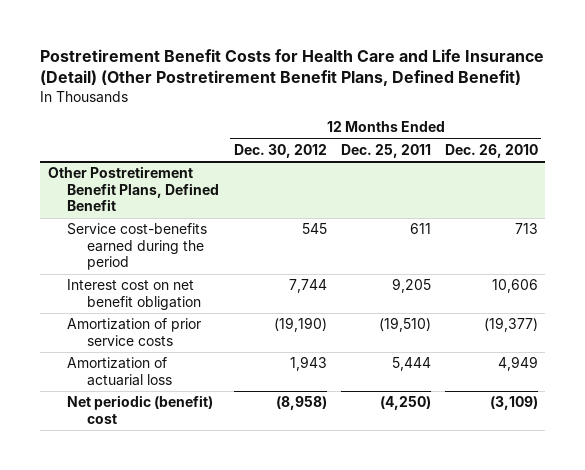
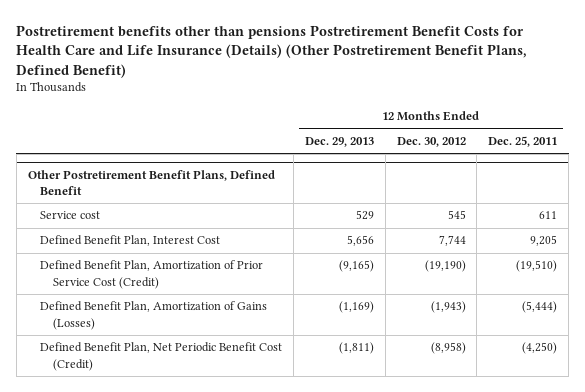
- Postretirement Benefit Costs for Health Care and Life Insurance (Detail) (Other Postretirement Benefit Plans, Defined Benefit)
+ Postretirement benefits other than pensions Postretirement Benefit Costs for Health Care and Life Insurance (Details) (Other Postretirement Benefit Plans, Defined Benefit)
- | 12 Months Ended Dec. 30, 2012 | 12 Months Ended Dec. 25, 2011 | 12 Months Ended Dec. 26, 2010
+ | 12 Months Ended Dec. 29, 2013 | 12 Months Ended Dec. 30, 2012 | 12 Months Ended Dec. 25, 2011
@ Other Postretirement Benefit Plans, Defined Benefit
- Service cost-benefits earned during the period | 545 | 611 | 713
- Interest cost on net benefit obligation | 7,744 | 9,205 | 10,606
- Amortization of prior service costs | (19,190) | (19,510) | (19,377)
- Amortization of actuarial loss | 1,943 | 5,444 | 4,949
- Net periodic (benefit) cost | (8,958) | (4,250) | (3,109)
+ Service cost | 529 | 545 | 611
+ Defined Benefit Plan, Interest Cost | 5,656 | 7,744 | 9,205
+ Defined Benefit Plan, Amortization of Prior Service Cost (Credit) | (9,165) | (19,190) | (19,510)
+ Defined Benefit Plan, Amortization of Gains (Losses) | (1,169) | (1,943) | (5,444)
+ Defined Benefit Plan, Net Periodic Benefit Cost (Credit) | (1,811) | (8,958) | (4,250)

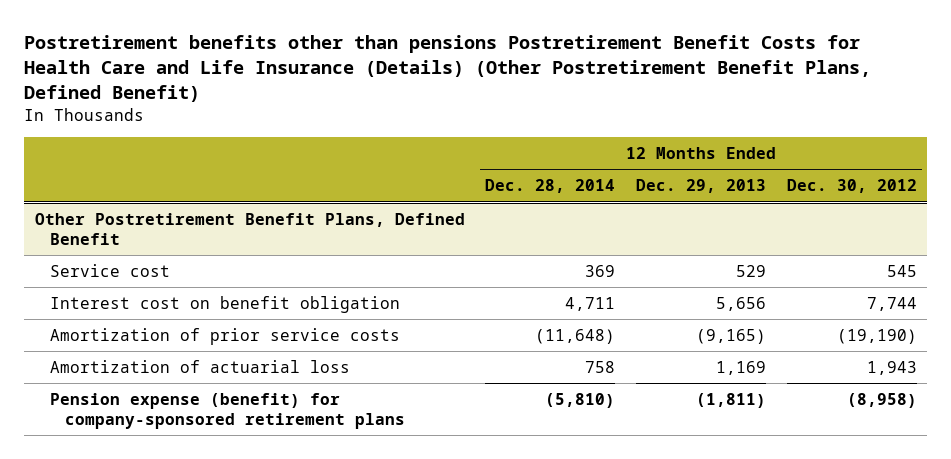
- | 12 Months Ended Dec. 29, 2013 | 12 Months Ended Dec. 30, 2012 | 12 Months Ended Dec. 25, 2011
+ | 12 Months Ended Dec. 28, 2014 | 12 Months Ended Dec. 29, 2013 | 12 Months Ended Dec. 30, 2012
@ Other Postretirement Benefit Plans, Defined Benefit
- Defined Benefit Plan, Interest Cost | 5,656 | 7,744 | 9,205
- Defined Benefit Plan, Amortization of Prior Service Cost (Credit) | (9,165) | (19,190) | (19,510)
- Defined Benefit Plan, Amortization of Gains (Losses) | (1,169) | (1,943) | (5,444)
- Defined Benefit Plan, Net Periodic Benefit Cost (Credit) | (1,811) | (8,958) | (4,250)
+ Interest cost on benefit obligation | 4,711 | 5,656 | 7,744
+ Amortization of prior service costs | (11,648) | (9,165) | (19,190)
+ Amortization of actuarial loss | 758 | 1,169 | 1,943
+ Pension expense (benefit) for company-sponsored retirement plans | (5,810) | (1,811) | (8,958)

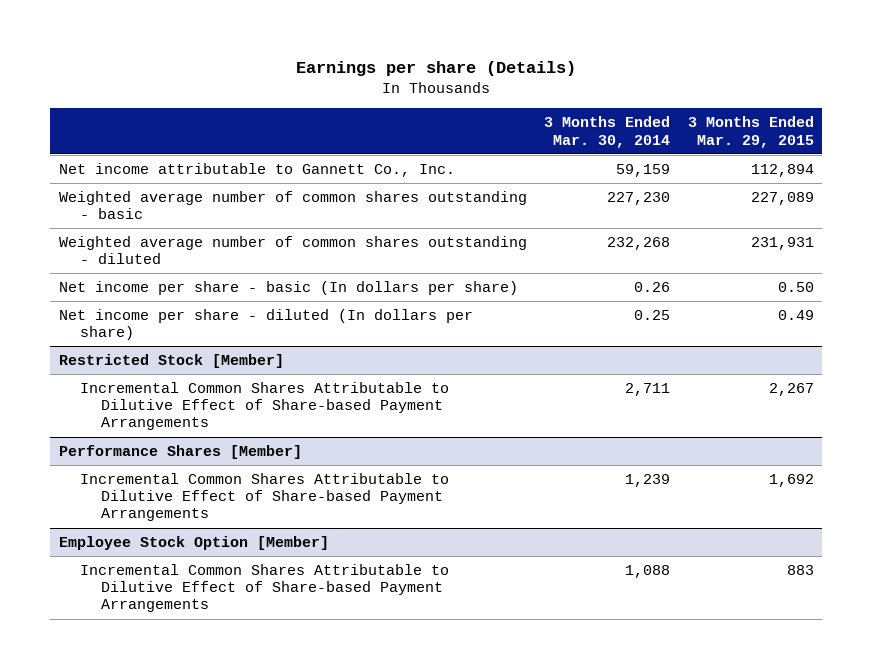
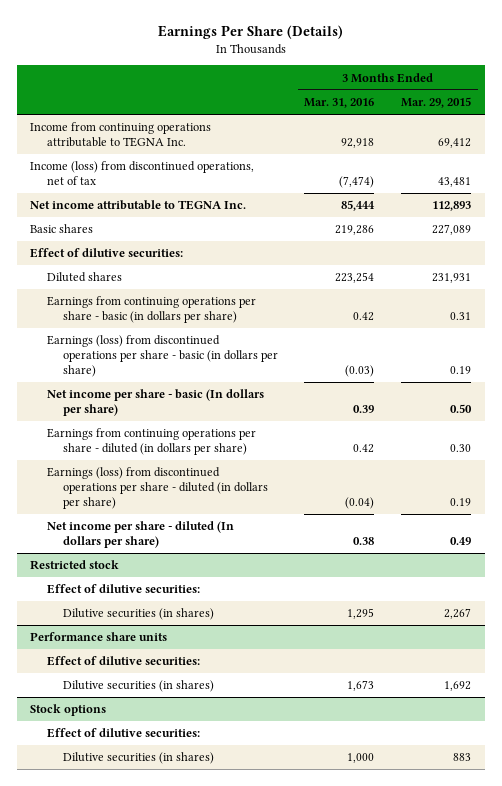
- Earnings per share (Details)
+ Earnings Per Share (Details)
- | 3 Months Ended Mar. 30, 2014 | 3 Months Ended Mar. 29, 2015
+ | 3 Months Ended Mar. 31, 2016 | 3 Months Ended Mar. 29, 2015
- Net income attributable to Gannett Co., Inc. | 59,159 | 112,894
- Weighted average number of common shares outstanding - basic | 227,230 | 227,089
- Weighted average number of common shares outstanding - diluted | 232,268 | 231,931
+ Income from continuing operations attributable to TEGNA Inc. | 92,918 | 69,412
+ Income (loss) from discontinued operations, net of tax | (7,474) | 43,481
+ Net income attributable to TEGNA Inc. | 85,444 | 112,893
+ Basic shares | 219,286 | 227,089
+ Effect of dilutive securities:
+ Diluted shares | 223,254 | 231,931
+ Earnings from continuing operations per share - basic (in dollars per share) | 0.42 | 0.31
+ Earnings (loss) from discontinued operations per share - basic (in dollars per share) | (0.03) | 0.19
+ Earnings from continuing operations per share - diluted (in dollars per share) | 0.42 | 0.30
+ Earnings (loss) from discontinued operations per share - diluted (in dollars per share) | (0.04) | 0.19
- Restricted Stock [Member]
- Incremental Common Shares Attributable to Dilutive Effect of Share-based Payment Arrangements | 2,711 | 2,267
- Performance Shares [Member]
- Incremental Common Shares Attributable to Dilutive Effect of Share-based Payment Arrangements | 1,239 | 1,692
- Employee Stock Option [Member]
- Incremental Common Shares Attributable to Dilutive Effect of Share-based Payment Arrangements | 1,088 | 883
+ Restricted stock
+ Effect of dilutive securities:
+ Dilutive securities (in shares) | 1,295 | 2,267
+ Performance share units
+ Effect of dilutive securities:
+ Dilutive securities (in shares) | 1,673 | 1,692
+ Stock options
+ Effect of dilutive securities:
+ Dilutive securities (in shares) | 1,000 | 883

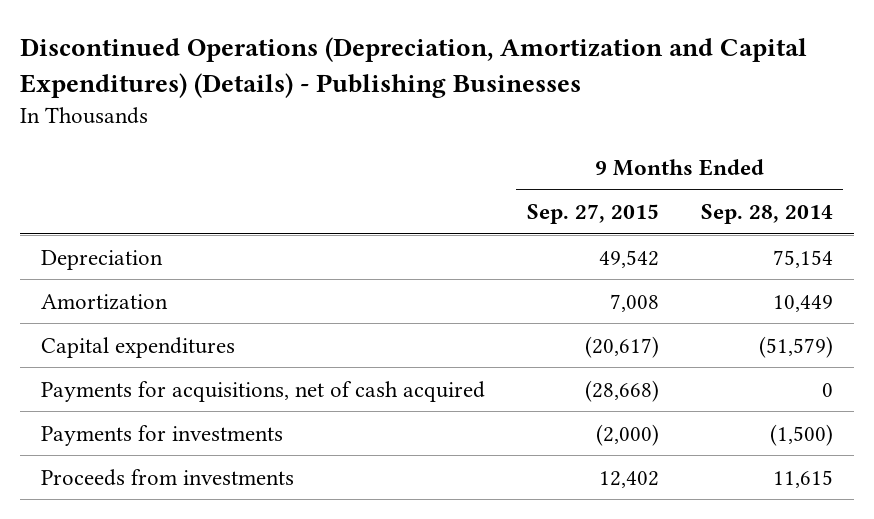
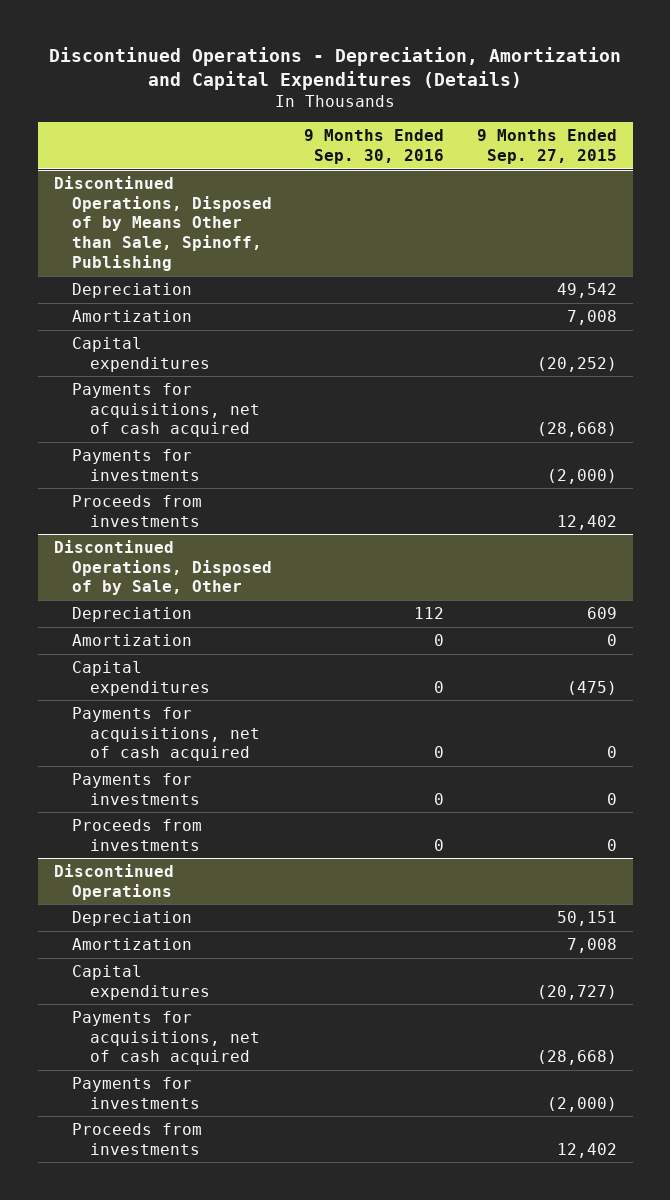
- Discontinued Operations (Depreciation, Amortization and Capital Expenditures) (Details) - Publishing Businesses
+ Discontinued Operations - Depreciation, Amortization and Capital Expenditures (Details)
- | 9 Months Ended Sep. 27, 2015 | 9 Months Ended Sep. 28, 2014
+ | 9 Months Ended Sep. 30, 2016 | 9 Months Ended Sep. 27, 2015
+ Discontinued Operations, Disposed of by Means Other than Sale, Spinoff, Publishing
- Capital expenditures | (20,617) | (51,579)
+ Capital expenditures | | (20,252)
+ Discontinued Operations, Disposed of by Sale, Other
+ Depreciation | 112 | 609
+ Amortization | 0 | 0
+ Capital expenditures | 0 | (475)
+ Payments for acquisitions, net of cash acquired | 0 | 0
+ Payments for investments | 0 | 0
+ Proceeds from investments | 0 | 0
+ Discontinued Operations
+ Depreciation | | 50,151
+ Amortization | | 7,008
+ Capital expenditures | | (20,727)
+ Payments for acquisitions, net of cash acquired | | (28,668)
+ Payments for investments | | (2,000)
+ Proceeds from investments | | 12,402

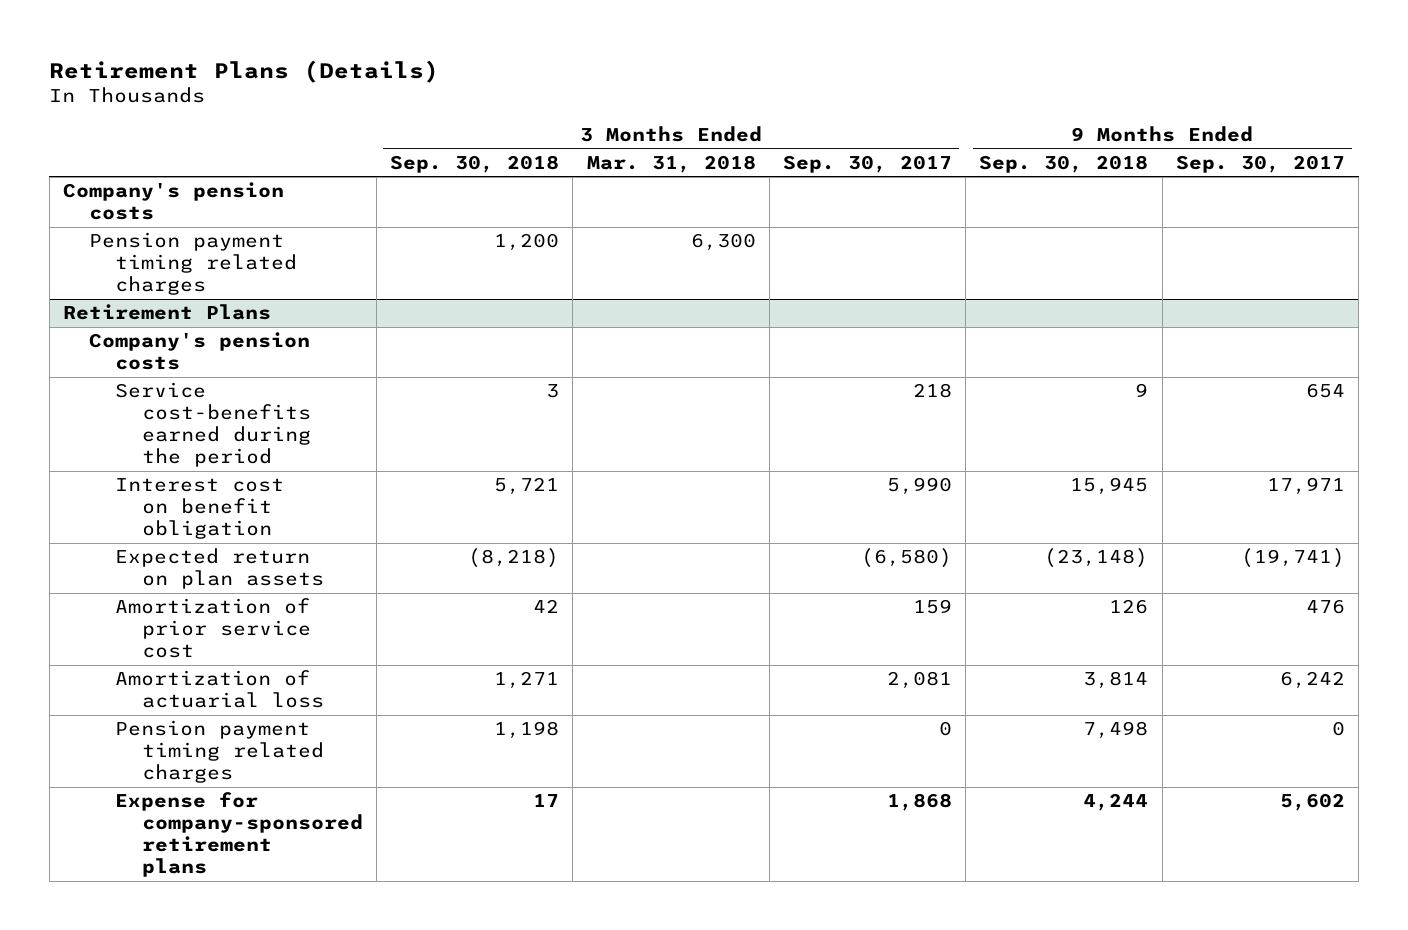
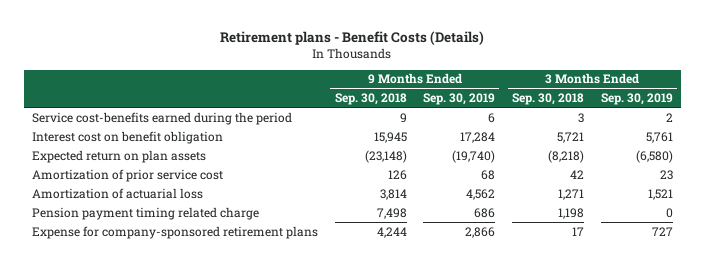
- Retirement Plans (Details)
+ Retirement plans - Benefit Costs (Details)
- | 3 Months Ended Sep. 30, 2018 | 3 Months Ended Mar. 31, 2018 | 3 Months Ended Sep. 30, 2017 | 9 Months Ended Sep. 30, 2018 | 9 Months Ended Sep. 30, 2017
+ | 9 Months Ended Sep. 30, 2018 | 9 Months Ended Sep. 30, 2019 | 3 Months Ended Sep. 30, 2018 | 3 Months Ended Sep. 30, 2019
- Company's pension costs
- Pension payment timing related charges | 1,200 | 6,300 | | |
- Retirement Plans
- Company's pension costs
- Pension payment timing related charges | 1,198 | | 0 | 7,498 | 0
+ Pension payment timing related charge | 7,498 | 686 | 1,198 | 0

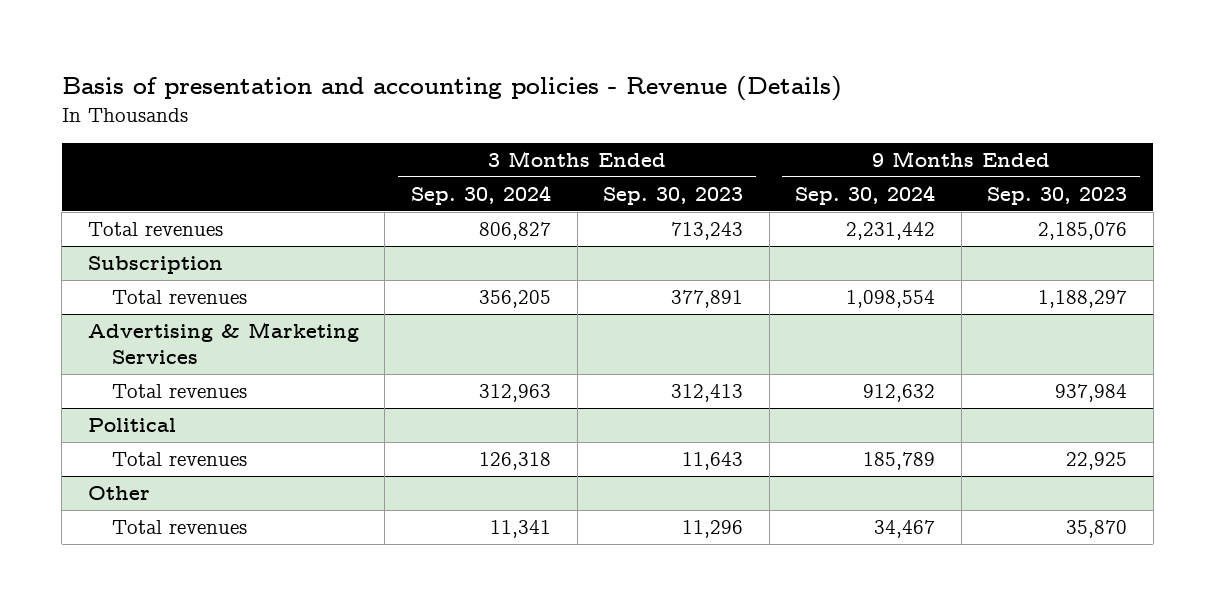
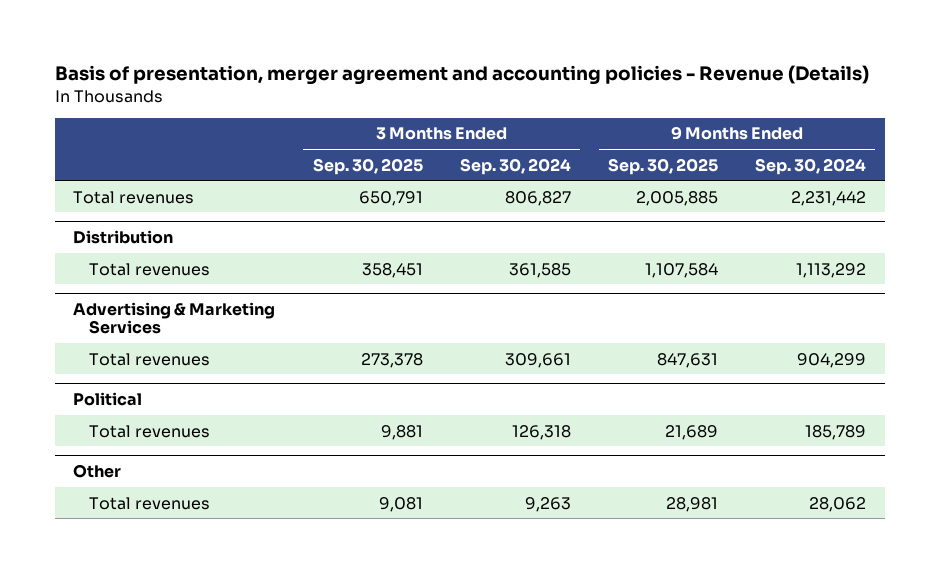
- Basis of presentation and accounting policies - Revenue (Details)
+ Basis of presentation, merger agreement and accounting policies - Revenue (Details)
- | 3 Months Ended Sep. 30, 2024 | 3 Months Ended Sep. 30, 2023 | 9 Months Ended Sep. 30, 2024 | 9 Months Ended Sep. 30, 2023
+ | 3 Months Ended Sep. 30, 2025 | 3 Months Ended Sep. 30, 2024 | 9 Months Ended Sep. 30, 2025 | 9 Months Ended Sep. 30, 2024
- Subscription
- Total revenues | 356,205 | 377,891 | 1,098,554 | 1,188,297
+ Distribution
+ Total revenues | 358,451 | 361,585 | 1,107,584 | 1,113,292
@ Advertising & Marketing Services
- Total revenues | 312,963 | 312,413 | 912,632 | 937,984
+ Total revenues | 273,378 | 309,661 | 847,631 | 904,299
@ Other
- Total revenues | 11,341 | 11,296 | 34,467 | 35,870
+ Total revenues | 9,081 | 9,263 | 28,981 | 28,062

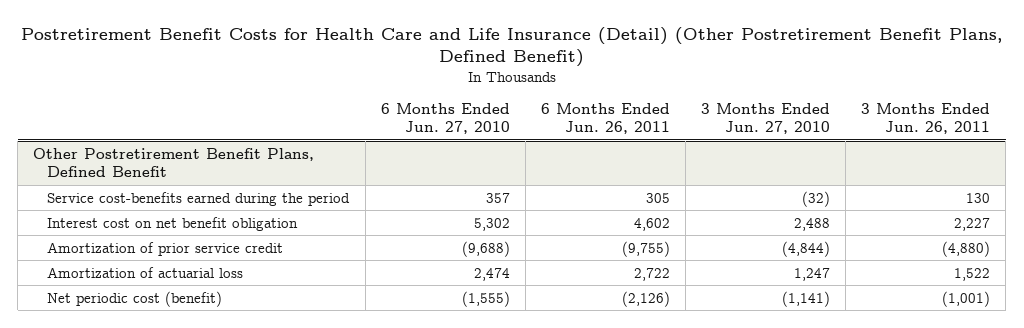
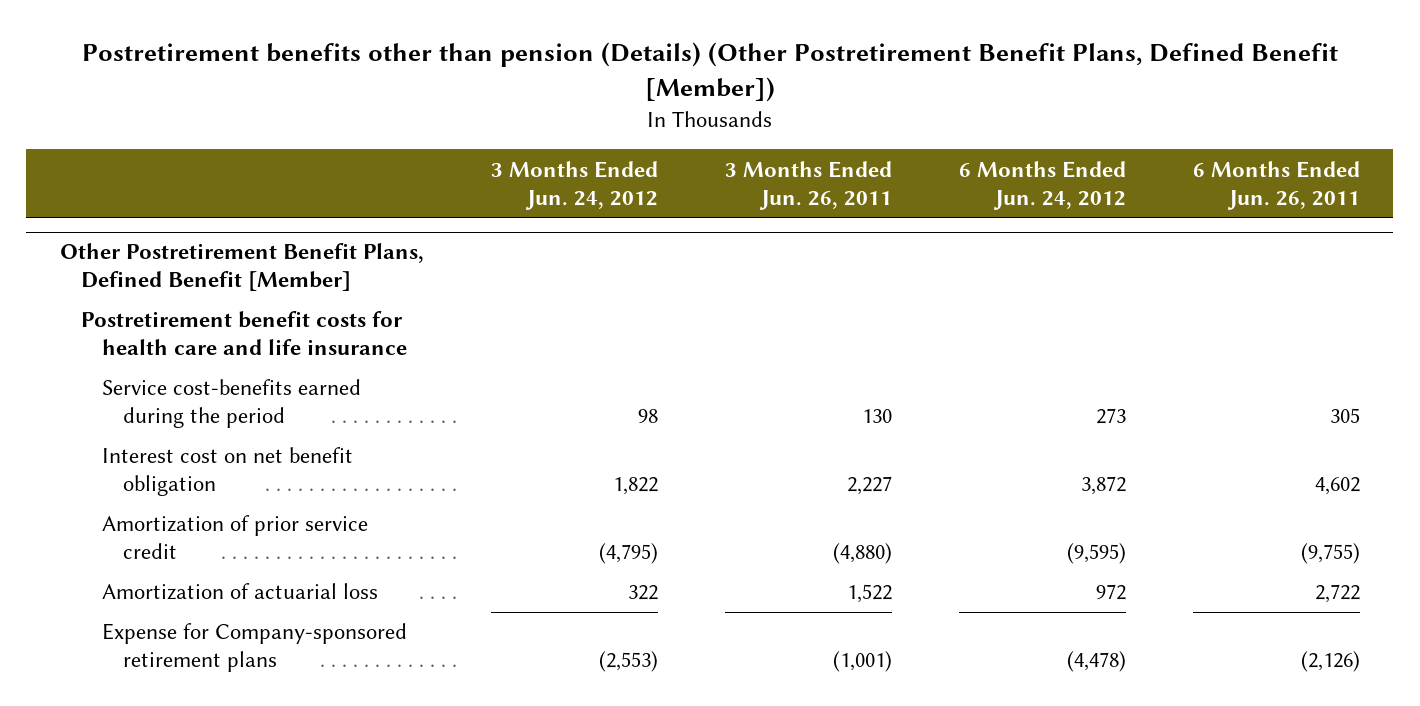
- Postretirement Benefit Costs for Health Care and Life Insurance (Detail) (Other Postretirement Benefit Plans, Defined Benefit)
+ Postretirement benefits other than pension (Details) (Other Postretirement Benefit Plans, Defined Benefit [Member])
- | 6 Months Ended Jun. 27, 2010 | 6 Months Ended Jun. 26, 2011 | 3 Months Ended Jun. 27, 2010 | 3 Months Ended Jun. 26, 2011
+ | 3 Months Ended Jun. 24, 2012 | 3 Months Ended Jun. 26, 2011 | 6 Months Ended Jun. 24, 2012 | 6 Months Ended Jun. 26, 2011
- Other Postretirement Benefit Plans, Defined Benefit
+ Other Postretirement Benefit Plans, Defined Benefit [Member]
+ Postretirement benefit costs for health care and life insurance
- Net periodic cost (benefit) | (1,555) | (2,126) | (1,141) | (1,001)
+ Expense for Company-sponsored retirement plans | (2,553) | (1,001) | (4,478) | (2,126)

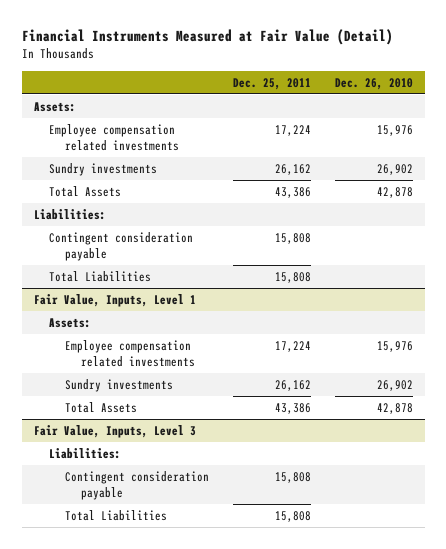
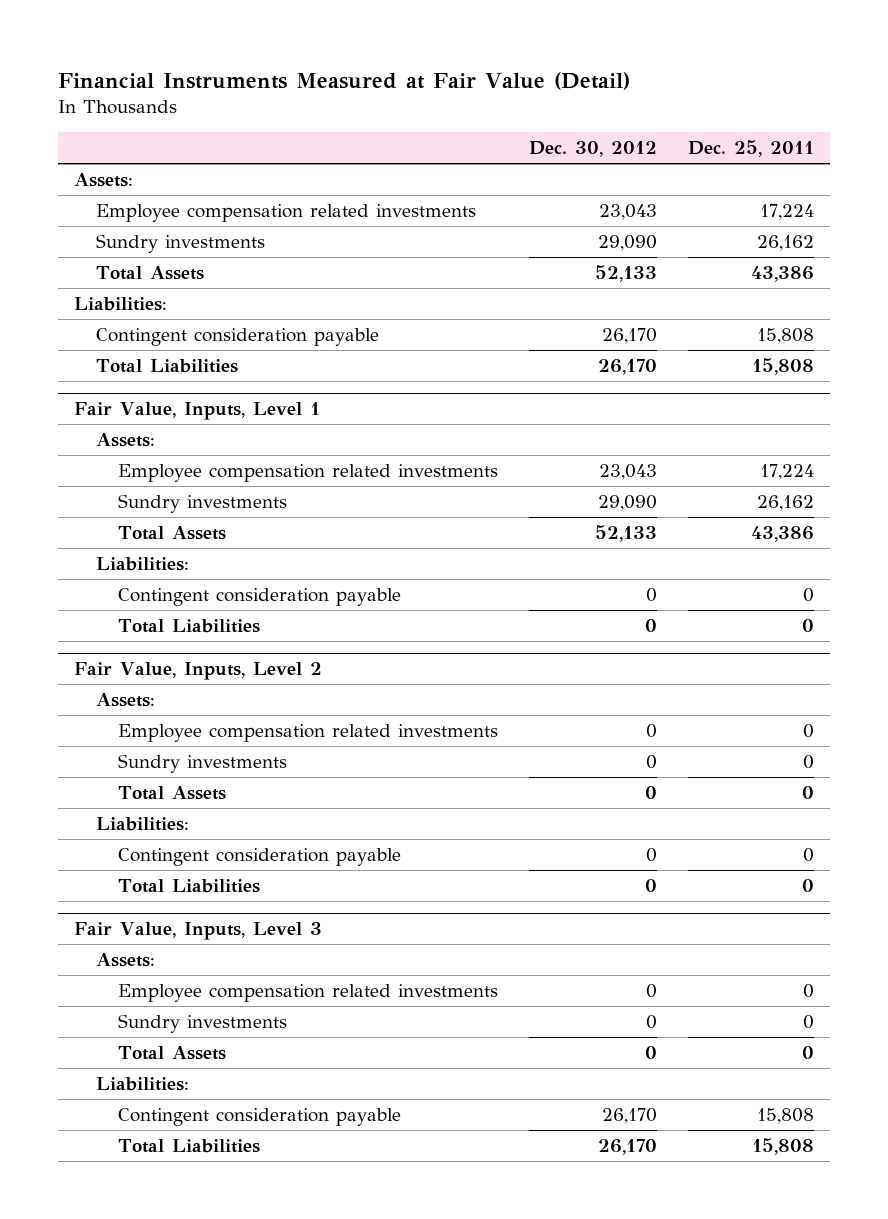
- | Dec. 25, 2011 | Dec. 26, 2010
+ | Dec. 30, 2012 | Dec. 25, 2011
@ Fair Value, Inputs, Level 1
+ Liabilities:
+ Contingent consideration payable | 0 | 0
+ Total Liabilities | 0 | 0
+ Fair Value, Inputs, Level 2
+ Assets:
+ Employee compensation related investments | 0 | 0
+ Sundry investments | 0 | 0
+ Total Assets | 0 | 0
+ Liabilities:
+ Contingent consideration payable | 0 | 0
+ Total Liabilities | 0 | 0
@ Fair Value, Inputs, Level 3
+ Assets:
+ Employee compensation related investments | 0 | 0
+ Sundry investments | 0 | 0
+ Total Assets | 0 | 0

